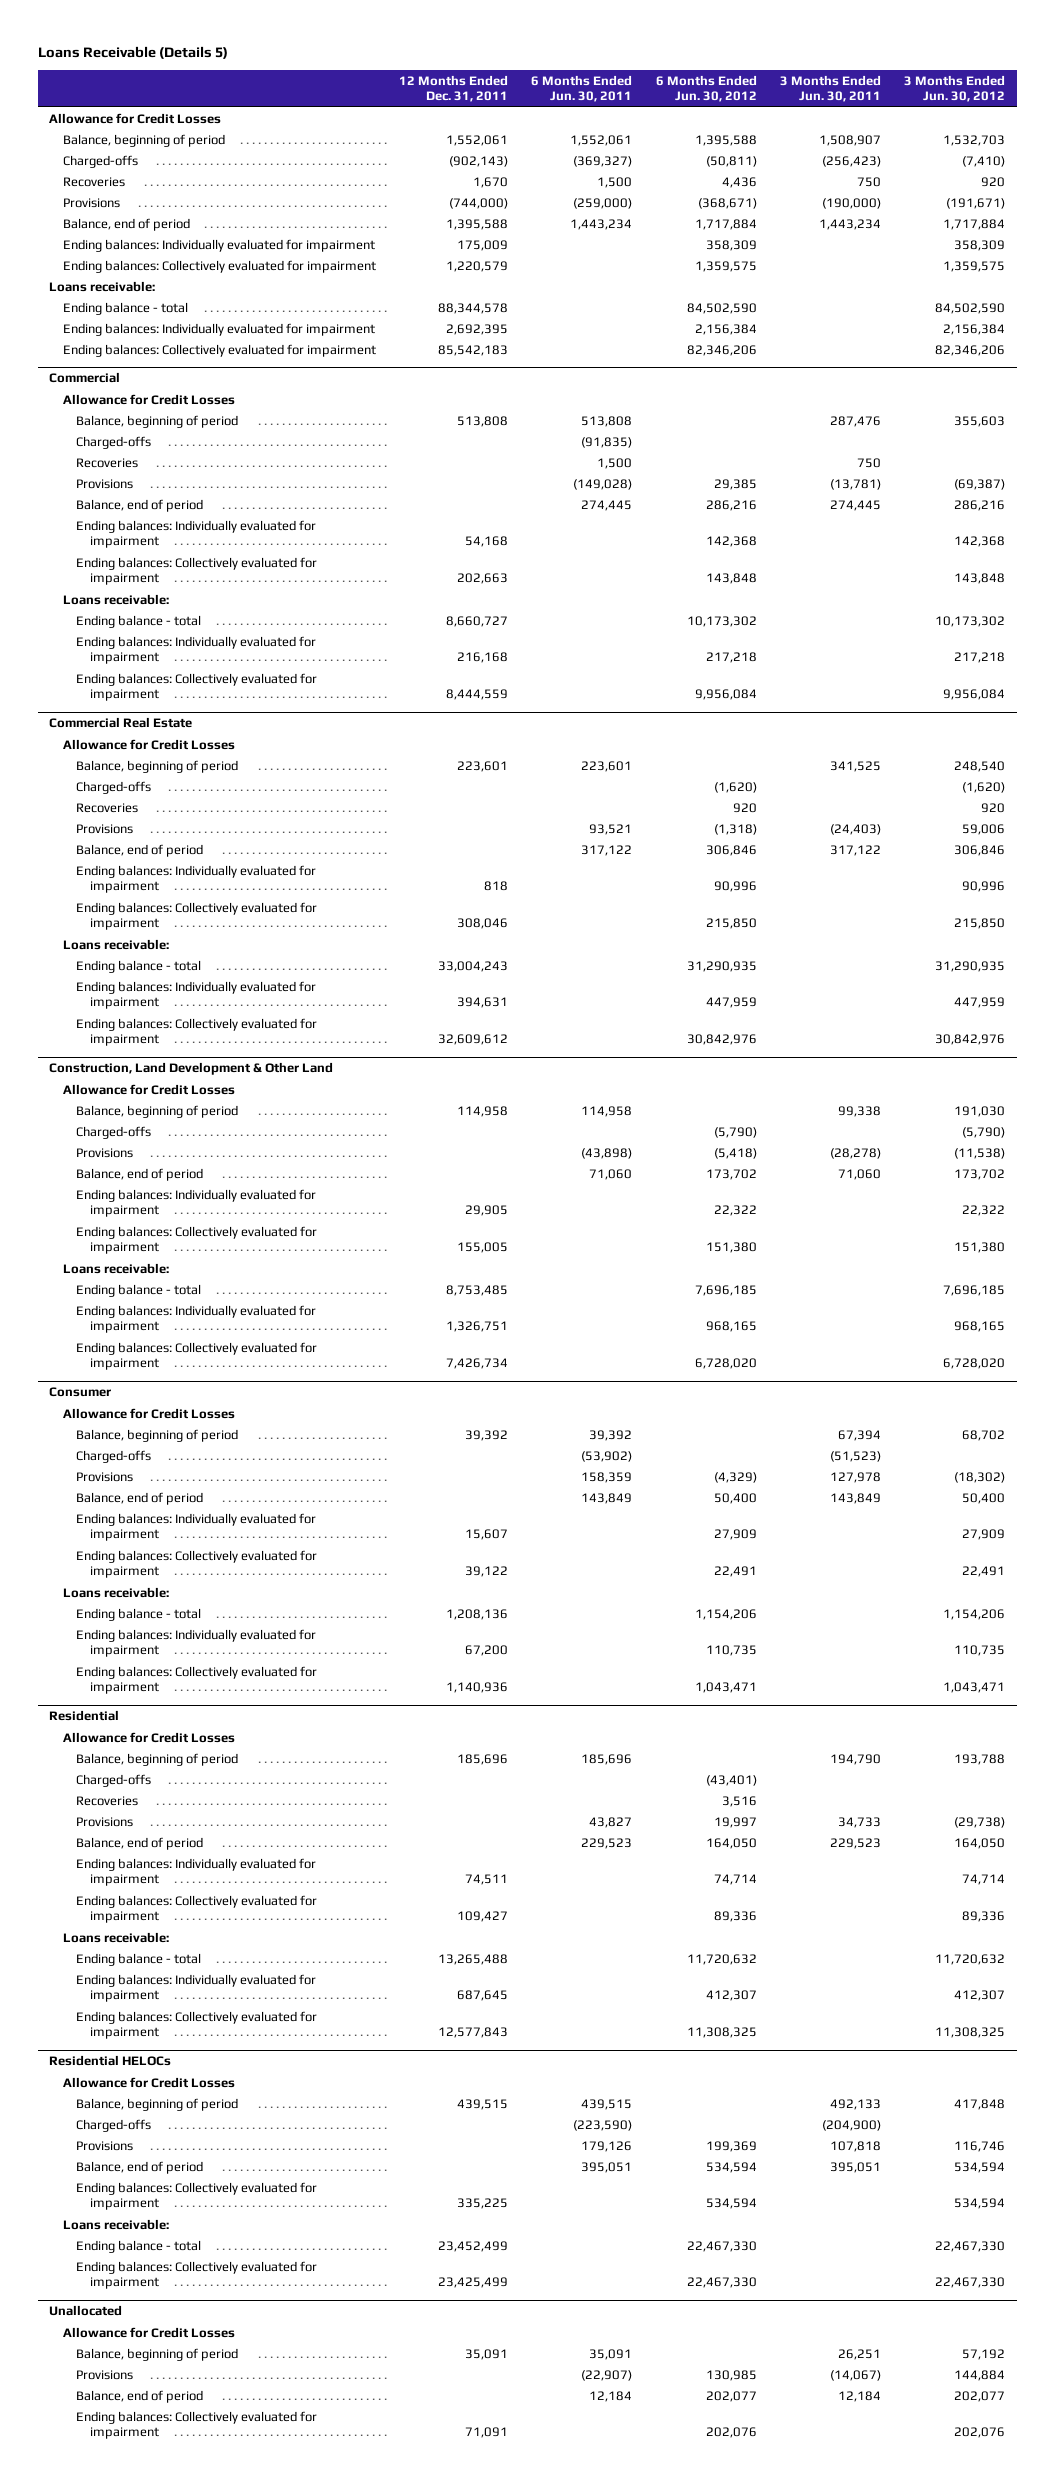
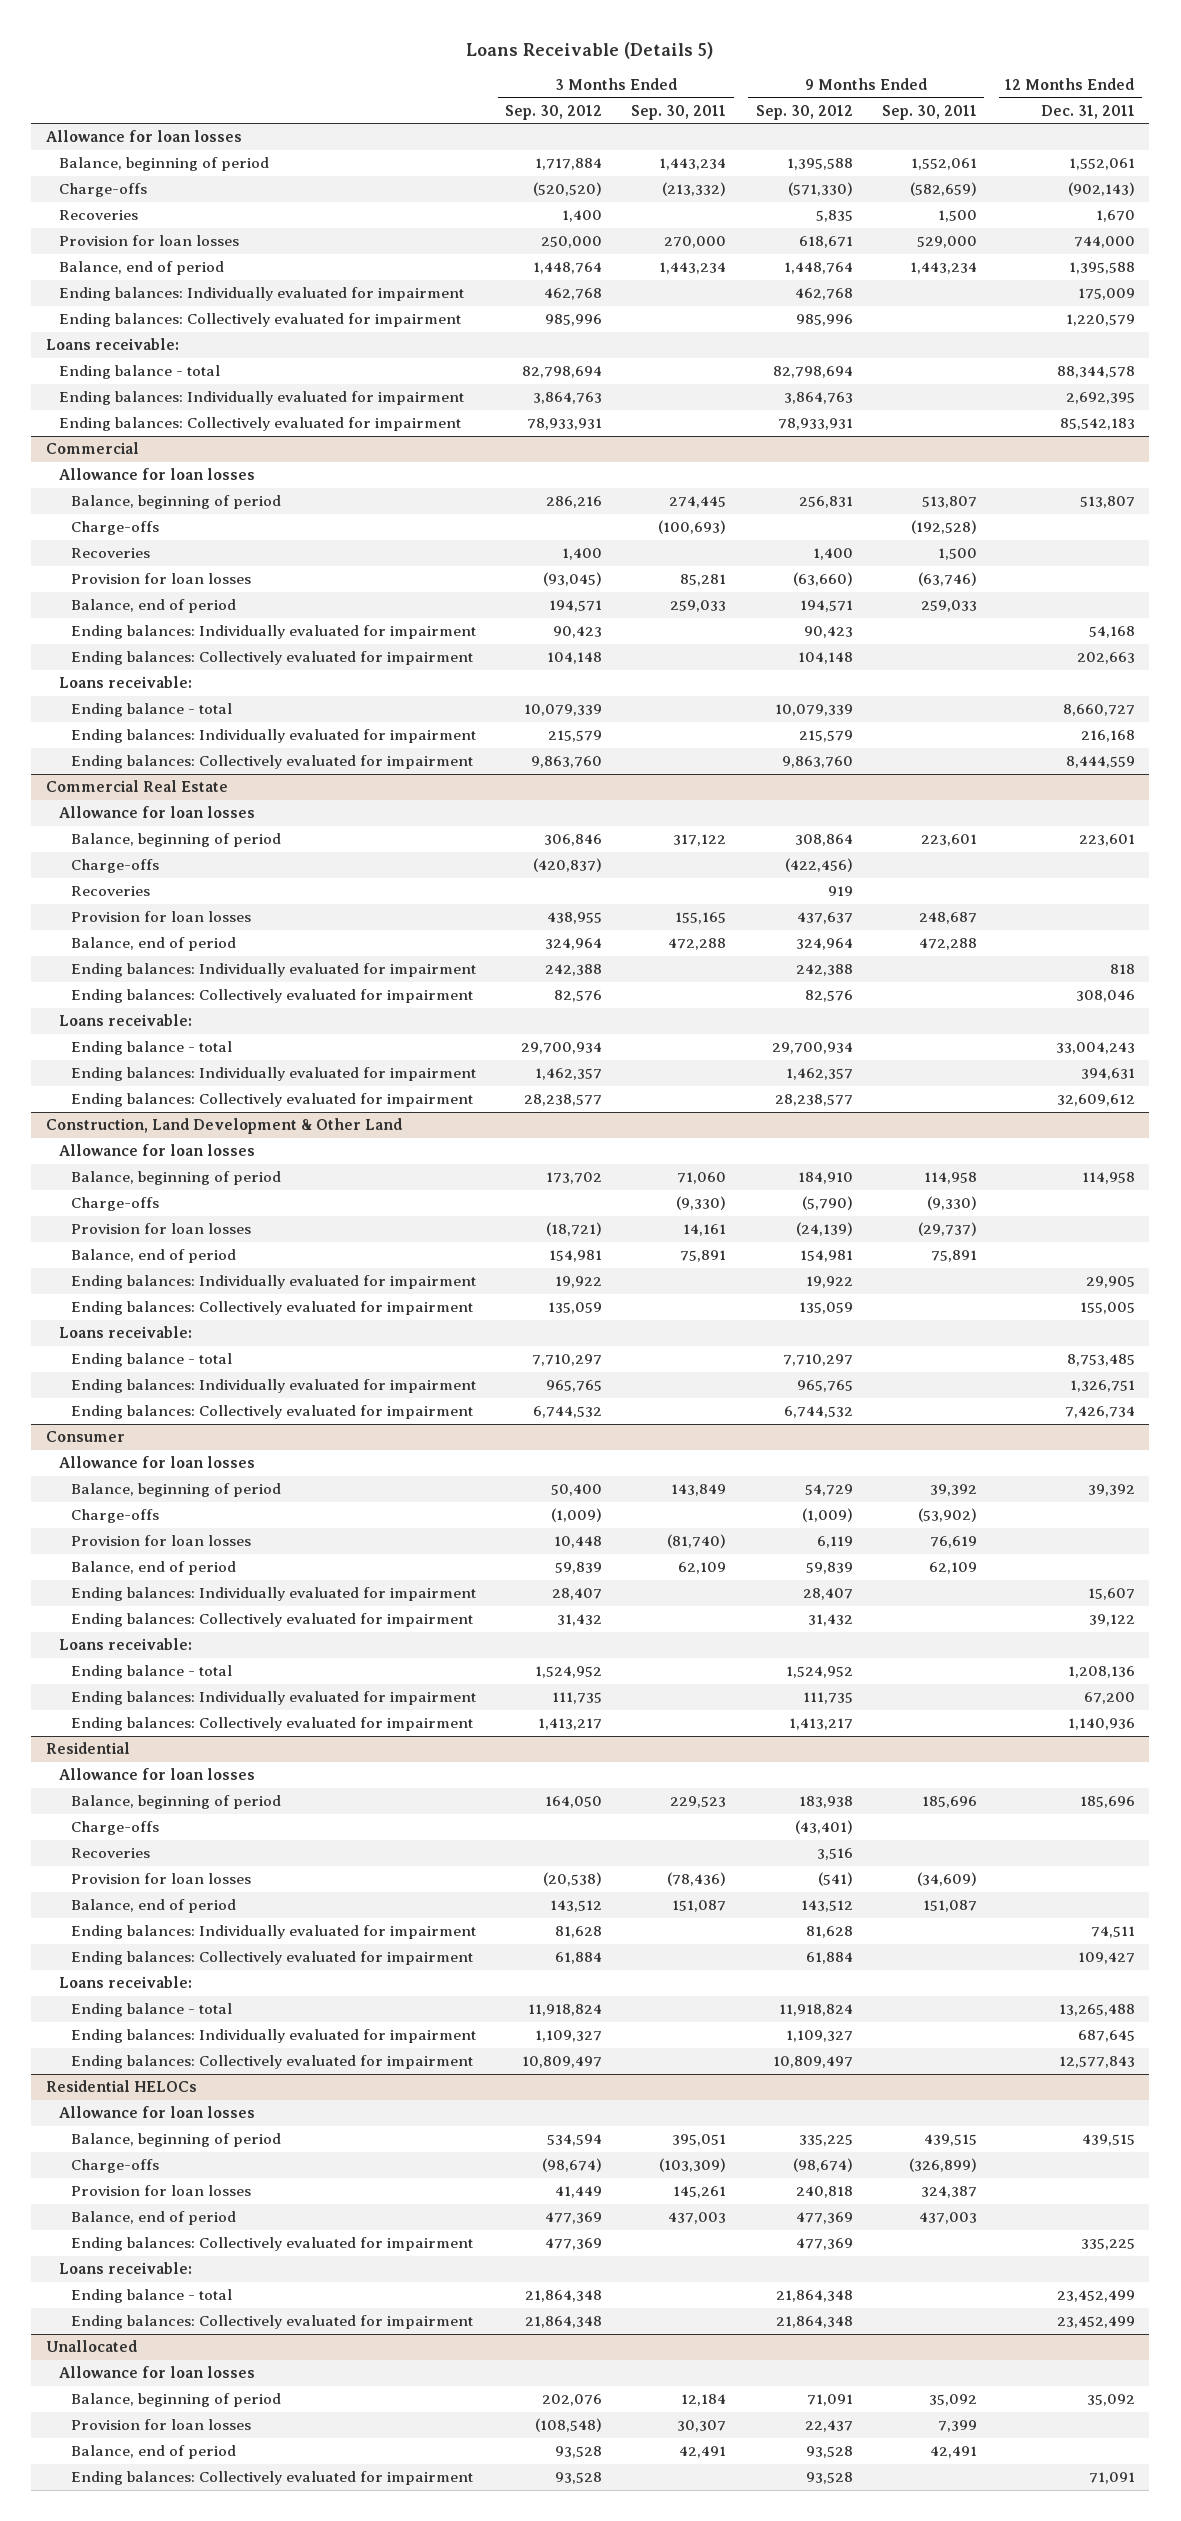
- | 12 Months Ended Dec. 31, 2011 | 6 Months Ended Jun. 30, 2011 | 6 Months Ended Jun. 30, 2012 | 3 Months Ended Jun. 30, 2011 | 3 Months Ended Jun. 30, 2012
+ | 3 Months Ended Sep. 30, 2012 | 3 Months Ended Sep. 30, 2011 | 9 Months Ended Sep. 30, 2012 | 9 Months Ended Sep. 30, 2011 | 12 Months Ended Dec. 31, 2011
- Allowance for Credit Losses
+ Allowance for loan losses
- Charged-offs | (902,143) | (369,327) | (50,811) | (256,423) | (7,410)
+ Charge-offs | (520,520) | (213,332) | (571,330) | (582,659) | (902,143)
- Provisions | (744,000) | (259,000) | (368,671) | (190,000) | (191,671)
+ Provision for loan losses | 250,000 | 270,000 | 618,671 | 529,000 | 744,000
@ Commercial
- Allowance for Credit Losses
- Balance, beginning of period | 513,808 | 513,808 | | 287,476 | 355,603
- Charged-offs | | (91,835) | | |
+ Allowance for loan losses
+ Balance, beginning of period | 286,216 | 274,445 | 256,831 | 513,807 | 513,807
+ Charge-offs | | (100,693) | | (192,528) |
- Provisions | | (149,028) | 29,385 | (13,781) | (69,387)
+ Provision for loan losses | (93,045) | 85,281 | (63,660) | (63,746) |
@ Commercial Real Estate
- Allowance for Credit Losses
+ Allowance for loan losses
- Charged-offs | | | (1,620) | | (1,620)
+ Charge-offs | (420,837) | | (422,456) | |
- Provisions | | 93,521 | (1,318) | (24,403) | 59,006
+ Provision for loan losses | 438,955 | 155,165 | 437,637 | 248,687 |
@ Construction, Land Development & Other Land
- Allowance for Credit Losses
+ Allowance for loan losses
- Charged-offs | | | (5,790) | | (5,790)
- Provisions | | (43,898) | (5,418) | (28,278) | (11,538)
+ Charge-offs | | (9,330) | (5,790) | (9,330) |
+ Provision for loan losses | (18,721) | 14,161 | (24,139) | (29,737) |
@ Consumer
- Allowance for Credit Losses
+ Allowance for loan losses
- Charged-offs | | (53,902) | | (51,523) |
- Provisions | | 158,359 | (4,329) | 127,978 | (18,302)
+ Charge-offs | (1,009) | | (1,009) | (53,902) |
+ Provision for loan losses | 10,448 | (81,740) | 6,119 | 76,619 |
@ Residential
- Allowance for Credit Losses
+ Allowance for loan losses
- Charged-offs | | | (43,401) | |
+ Charge-offs | | | (43,401) | |
- Provisions | | 43,827 | 19,997 | 34,733 | (29,738)
+ Provision for loan losses | (20,538) | (78,436) | (541) | (34,609) |
@ Residential HELOCs
- Allowance for Credit Losses
+ Allowance for loan losses
- Charged-offs | | (223,590) | | (204,900) |
- Provisions | | 179,126 | 199,369 | 107,818 | 116,746
+ Charge-offs | (98,674) | (103,309) | (98,674) | (326,899) |
+ Provision for loan losses | 41,449 | 145,261 | 240,818 | 324,387 |
- Ending balances: Collectively evaluated for impairment | 23,425,499 | | 22,467,330 | | 22,467,330
+ Ending balances: Collectively evaluated for impairment | 21,864,348 | | 21,864,348 | | 23,452,499
@ Unallocated
- Allowance for Credit Losses
- Balance, beginning of period | 35,091 | 35,091 | | 26,251 | 57,192
- Provisions | | (22,907) | 130,985 | (14,067) | 144,884
+ Allowance for loan losses
+ Balance, beginning of period | 202,076 | 12,184 | 71,091 | 35,092 | 35,092
+ Provision for loan losses | (108,548) | 30,307 | 22,437 | 7,399 |

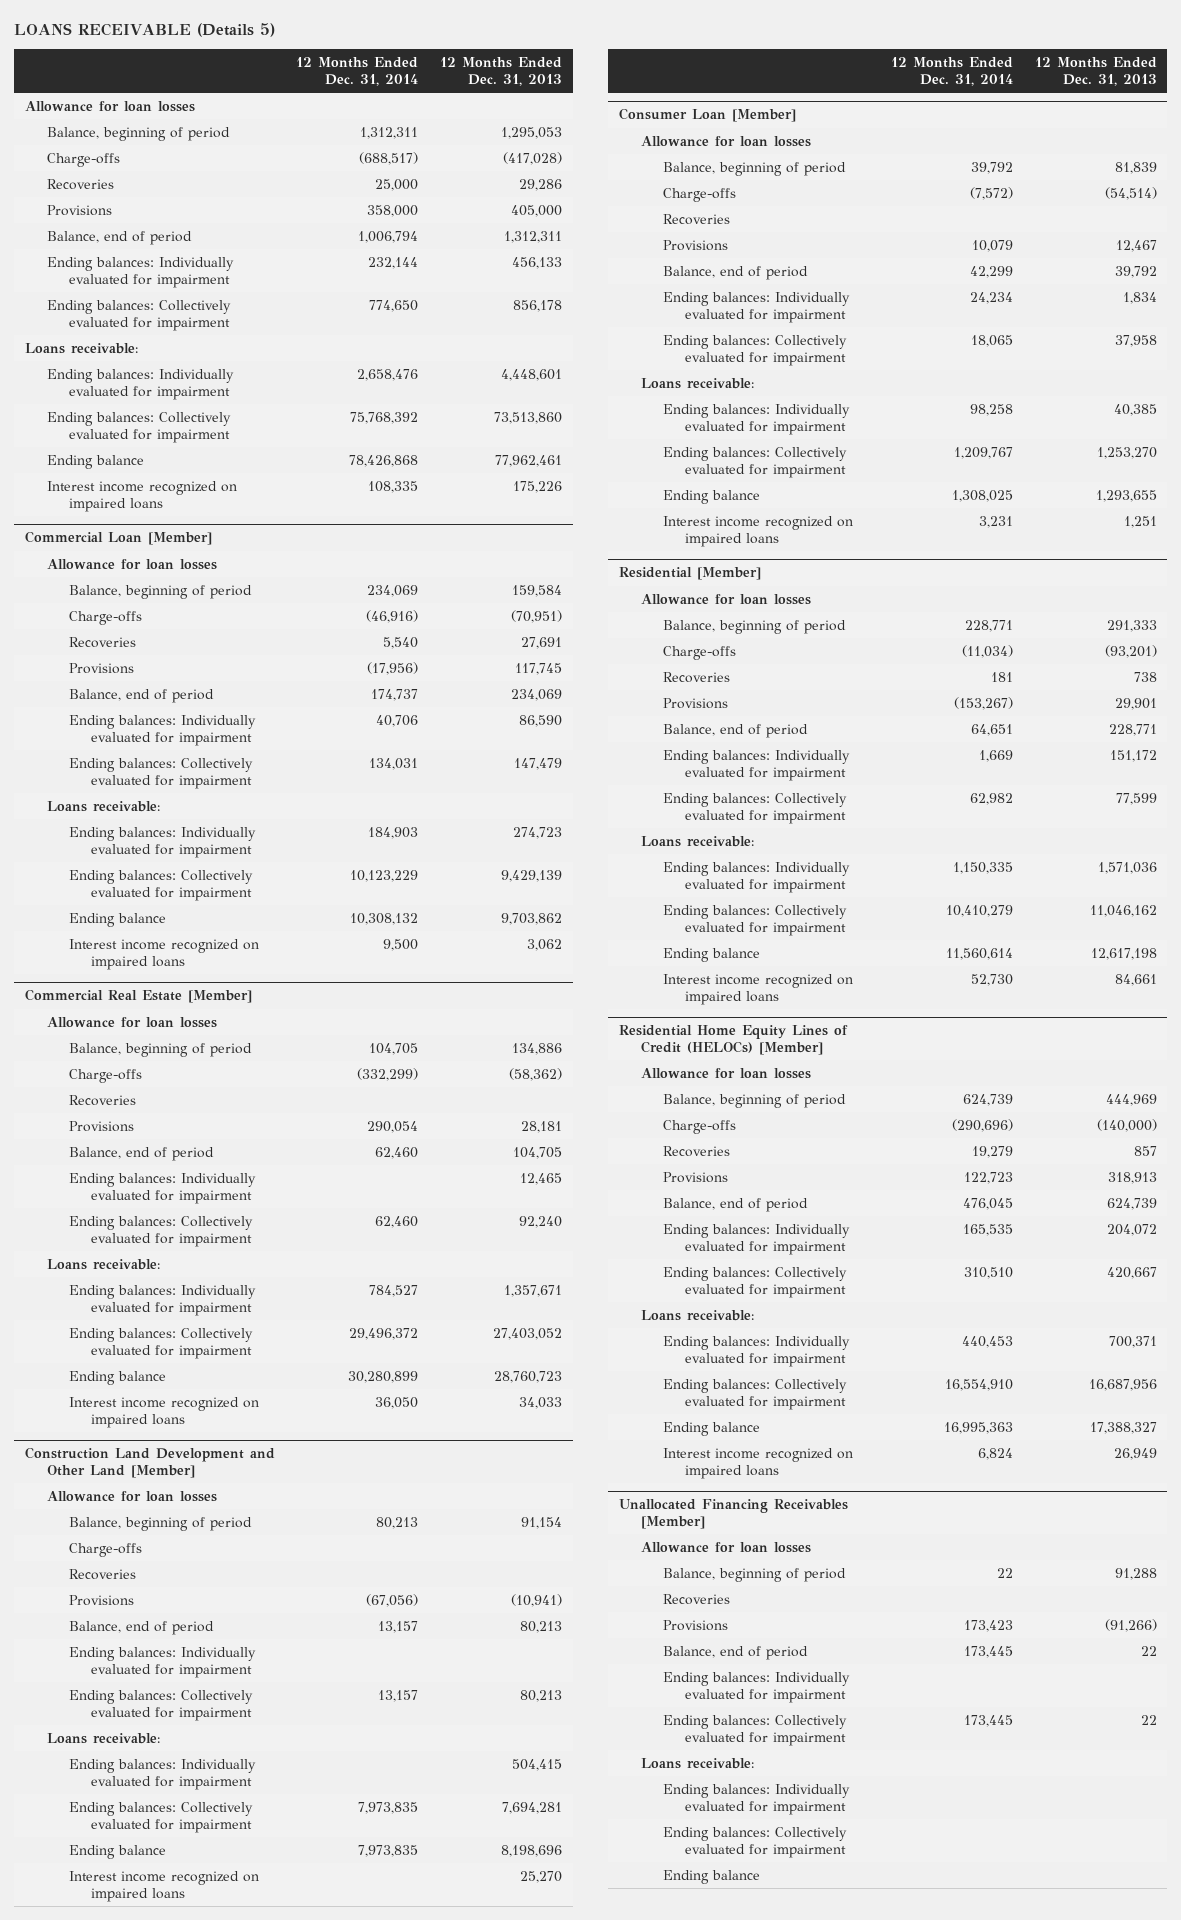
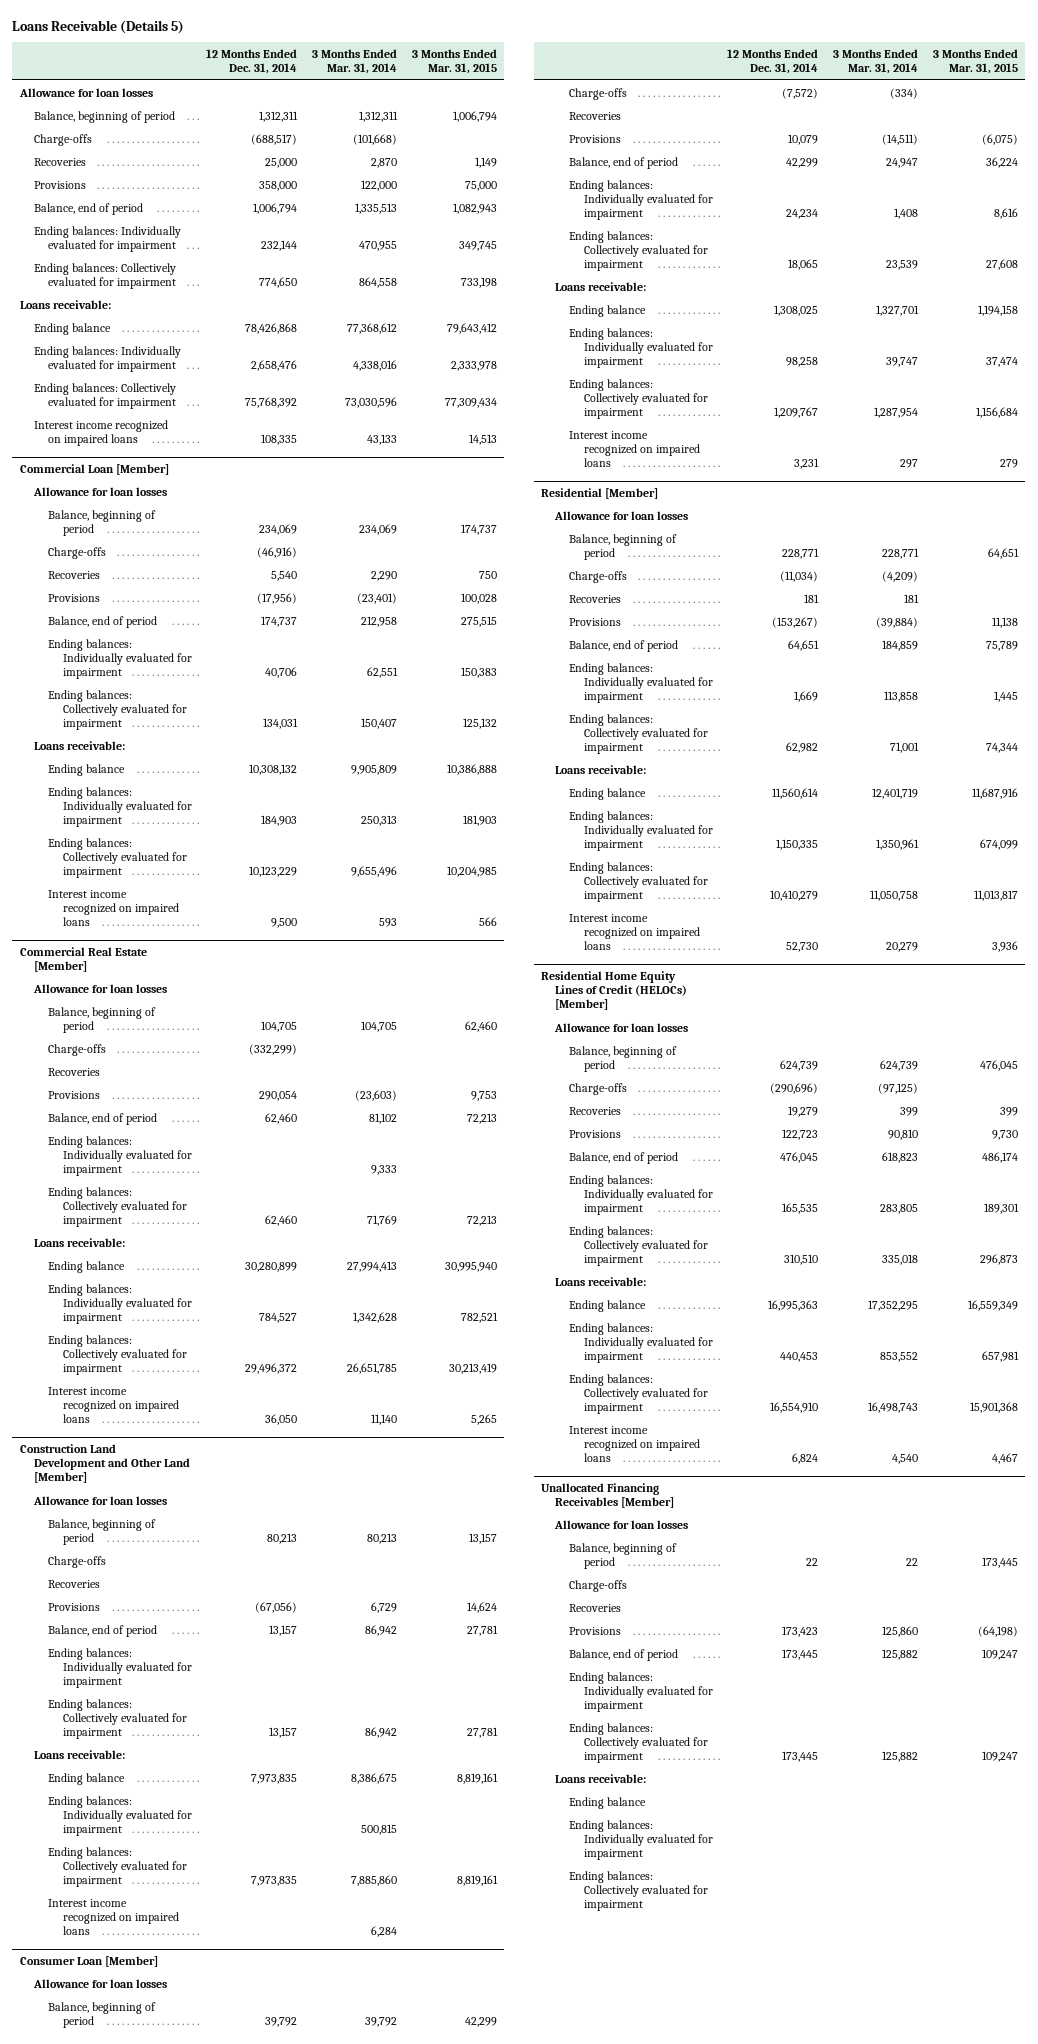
- LOANS RECEIVABLE (Details 5)
+ Loans Receivable (Details 5)
- | 12 Months Ended Dec. 31, 2014 | 12 Months Ended Dec. 31, 2013
+ | 12 Months Ended Dec. 31, 2014 | 3 Months Ended Mar. 31, 2014 | 3 Months Ended Mar. 31, 2015
moved up: Ending balance | 78,426,868 | 77,368,612 | 79,643,412
@ Commercial Loan [Member]
moved up: Ending balance | 10,308,132 | 9,905,809 | 10,386,888
@ Commercial Real Estate [Member]
moved up: Ending balance | 30,280,899 | 27,994,413 | 30,995,940
@ Construction Land Development and Other Land [Member]
moved up: Ending balance | 7,973,835 | 8,386,675 | 8,819,161
@ Consumer Loan [Member]
moved up: Ending balance | 1,308,025 | 1,327,701 | 1,194,158
@ Residential [Member]
moved up: Ending balance | 11,560,614 | 12,401,719 | 11,687,916
@ Residential Home Equity Lines of Credit (HELOCs) [Member]
moved up: Ending balance | 16,995,363 | 17,352,295 | 16,559,349
@ Unallocated Financing Receivables [Member]
+ Charge-offs
moved up: Ending balance

